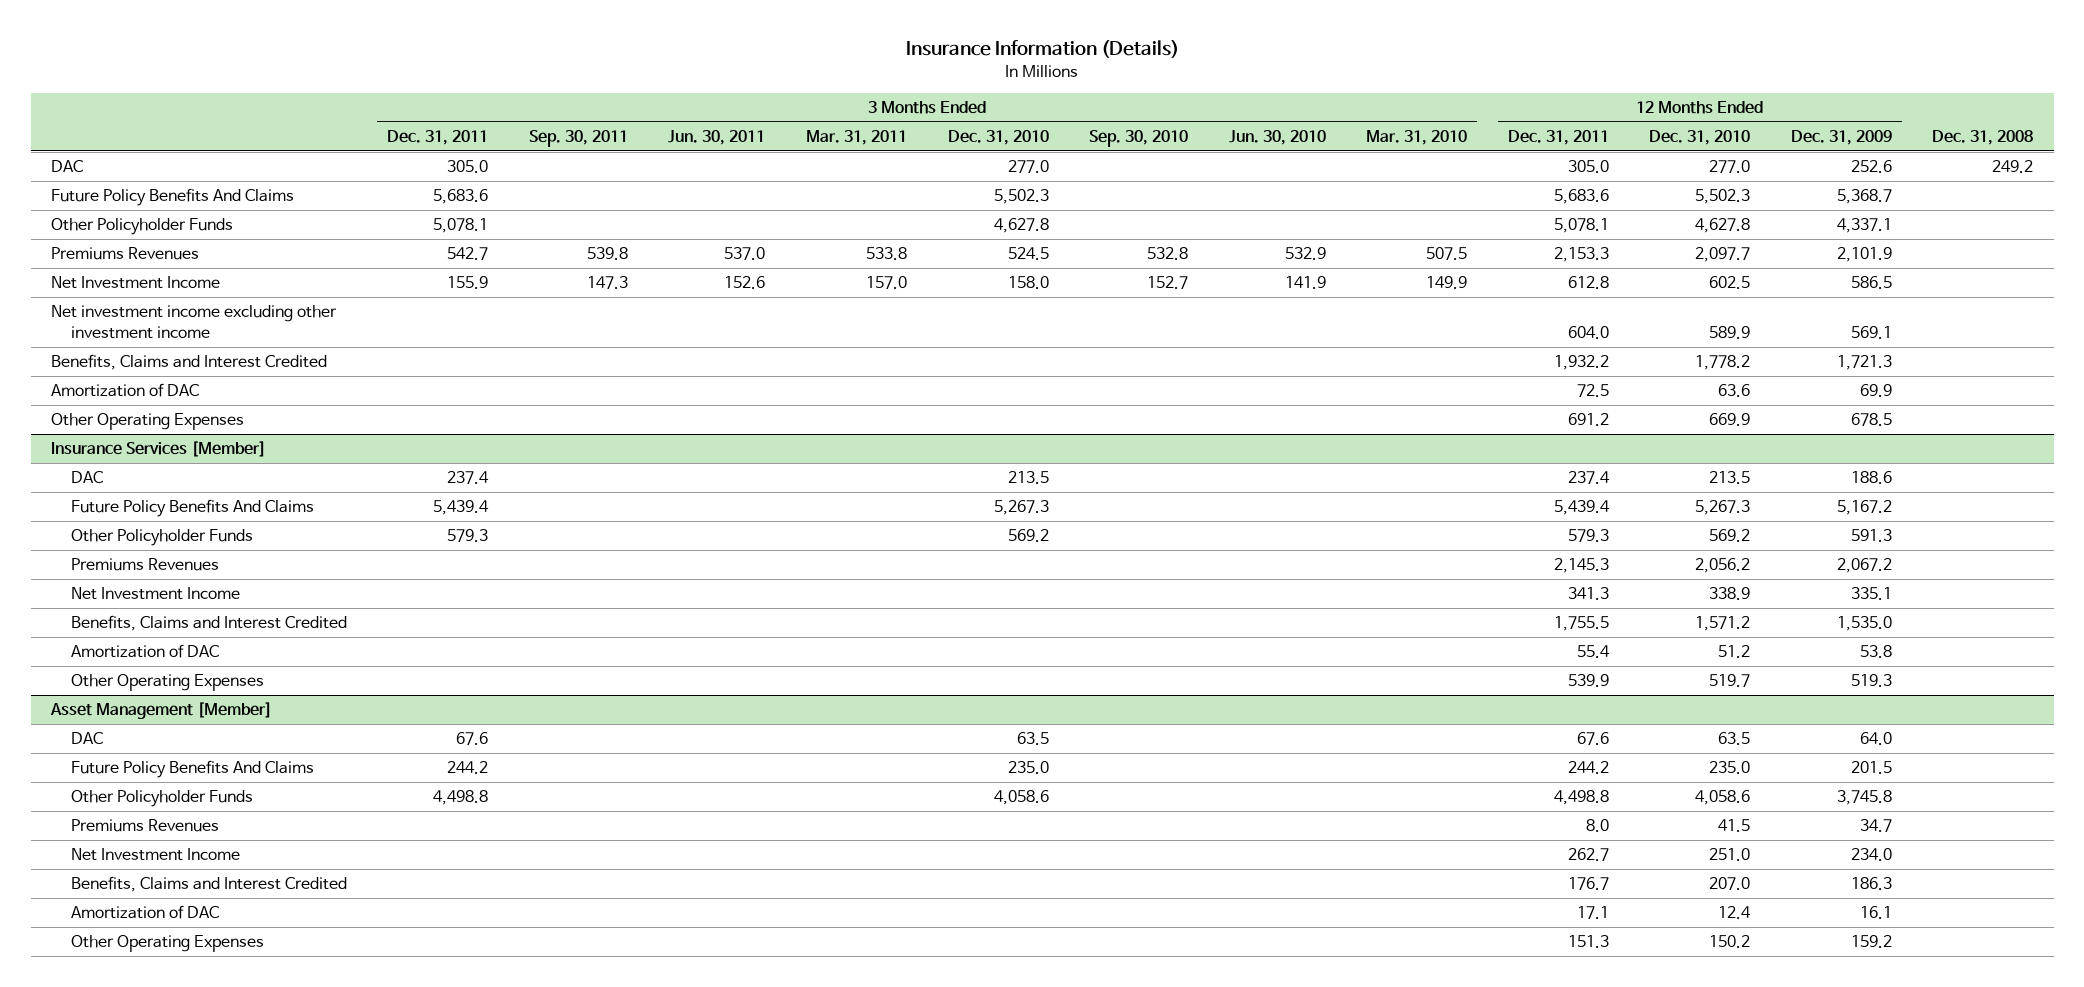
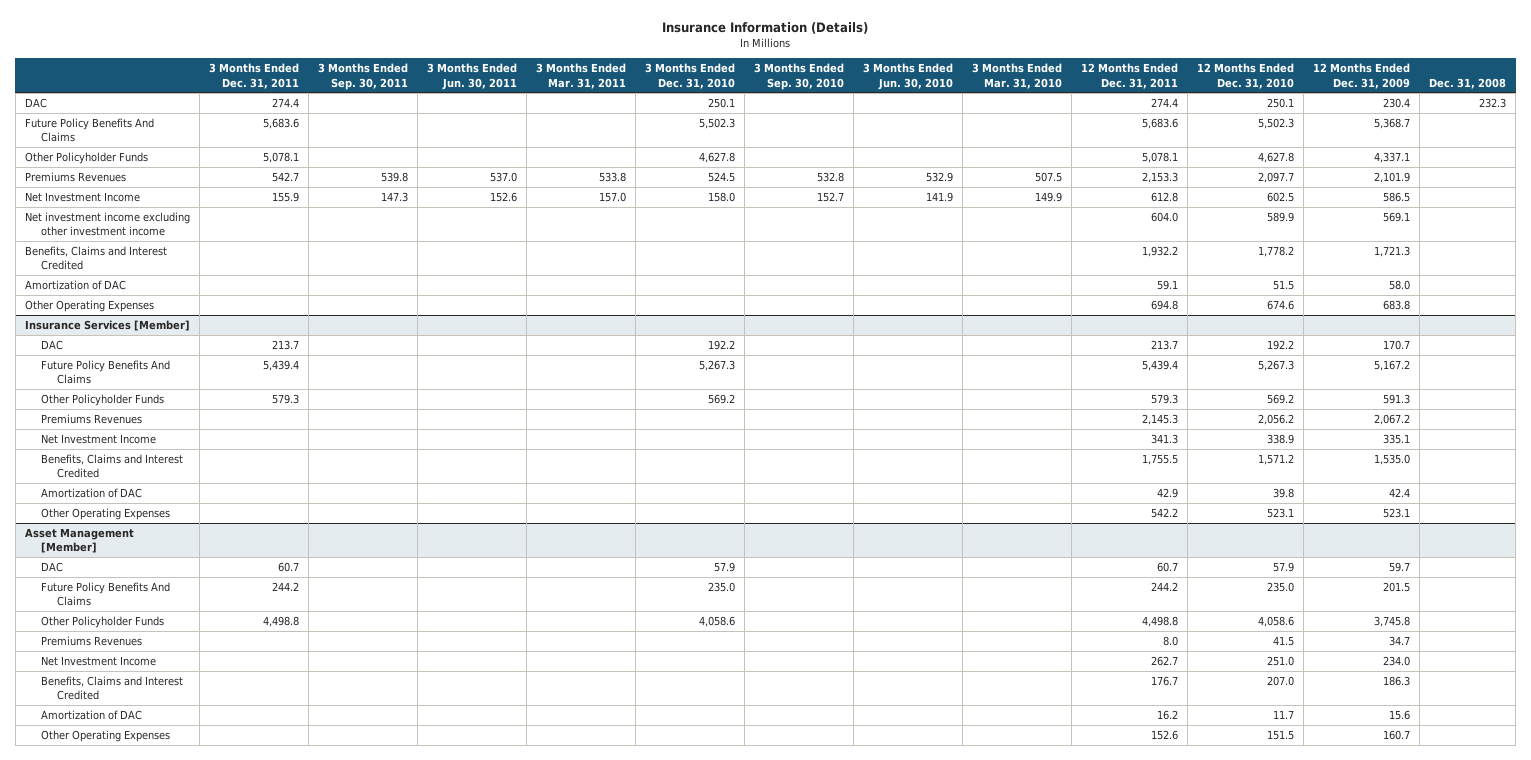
- DAC | 305.0 | | | | 277.0 | | | | 305.0 | 277.0 | 252.6 | 249.2
+ DAC | 274.4 | | | | 250.1 | | | | 274.4 | 250.1 | 230.4 | 232.3
- Amortization of DAC | | | | | | | | | 72.5 | 63.6 | 69.9 |
- Other Operating Expenses | | | | | | | | | 691.2 | 669.9 | 678.5 |
+ Amortization of DAC | | | | | | | | | 59.1 | 51.5 | 58.0 |
+ Other Operating Expenses | | | | | | | | | 694.8 | 674.6 | 683.8 |
@ Insurance Services [Member]
- DAC | 237.4 | | | | 213.5 | | | | 237.4 | 213.5 | 188.6 |
+ DAC | 213.7 | | | | 192.2 | | | | 213.7 | 192.2 | 170.7 |
- Amortization of DAC | | | | | | | | | 55.4 | 51.2 | 53.8 |
- Other Operating Expenses | | | | | | | | | 539.9 | 519.7 | 519.3 |
+ Amortization of DAC | | | | | | | | | 42.9 | 39.8 | 42.4 |
+ Other Operating Expenses | | | | | | | | | 542.2 | 523.1 | 523.1 |
@ Asset Management [Member]
- DAC | 67.6 | | | | 63.5 | | | | 67.6 | 63.5 | 64.0 |
+ DAC | 60.7 | | | | 57.9 | | | | 60.7 | 57.9 | 59.7 |
- Amortization of DAC | | | | | | | | | 17.1 | 12.4 | 16.1 |
- Other Operating Expenses | | | | | | | | | 151.3 | 150.2 | 159.2 |
+ Amortization of DAC | | | | | | | | | 16.2 | 11.7 | 15.6 |
+ Other Operating Expenses | | | | | | | | | 152.6 | 151.5 | 160.7 |

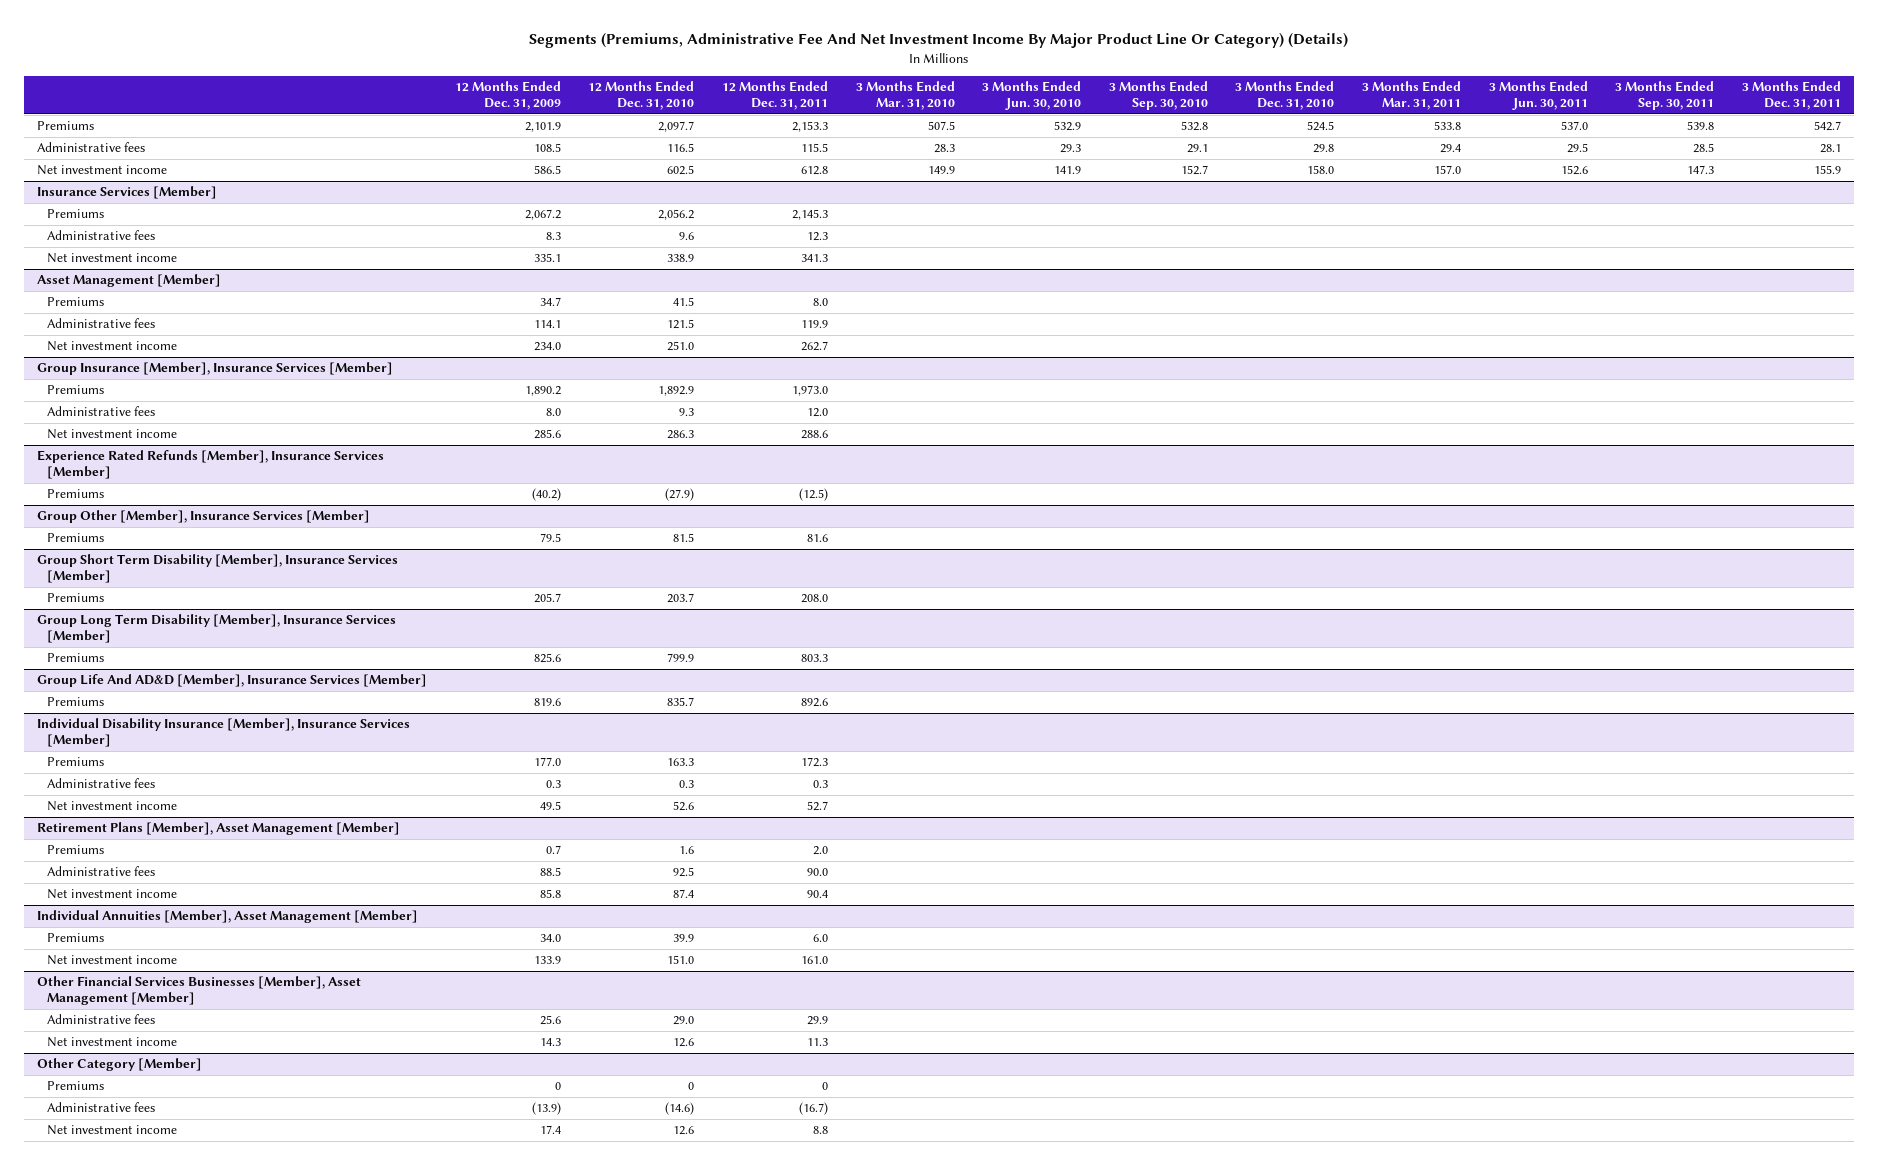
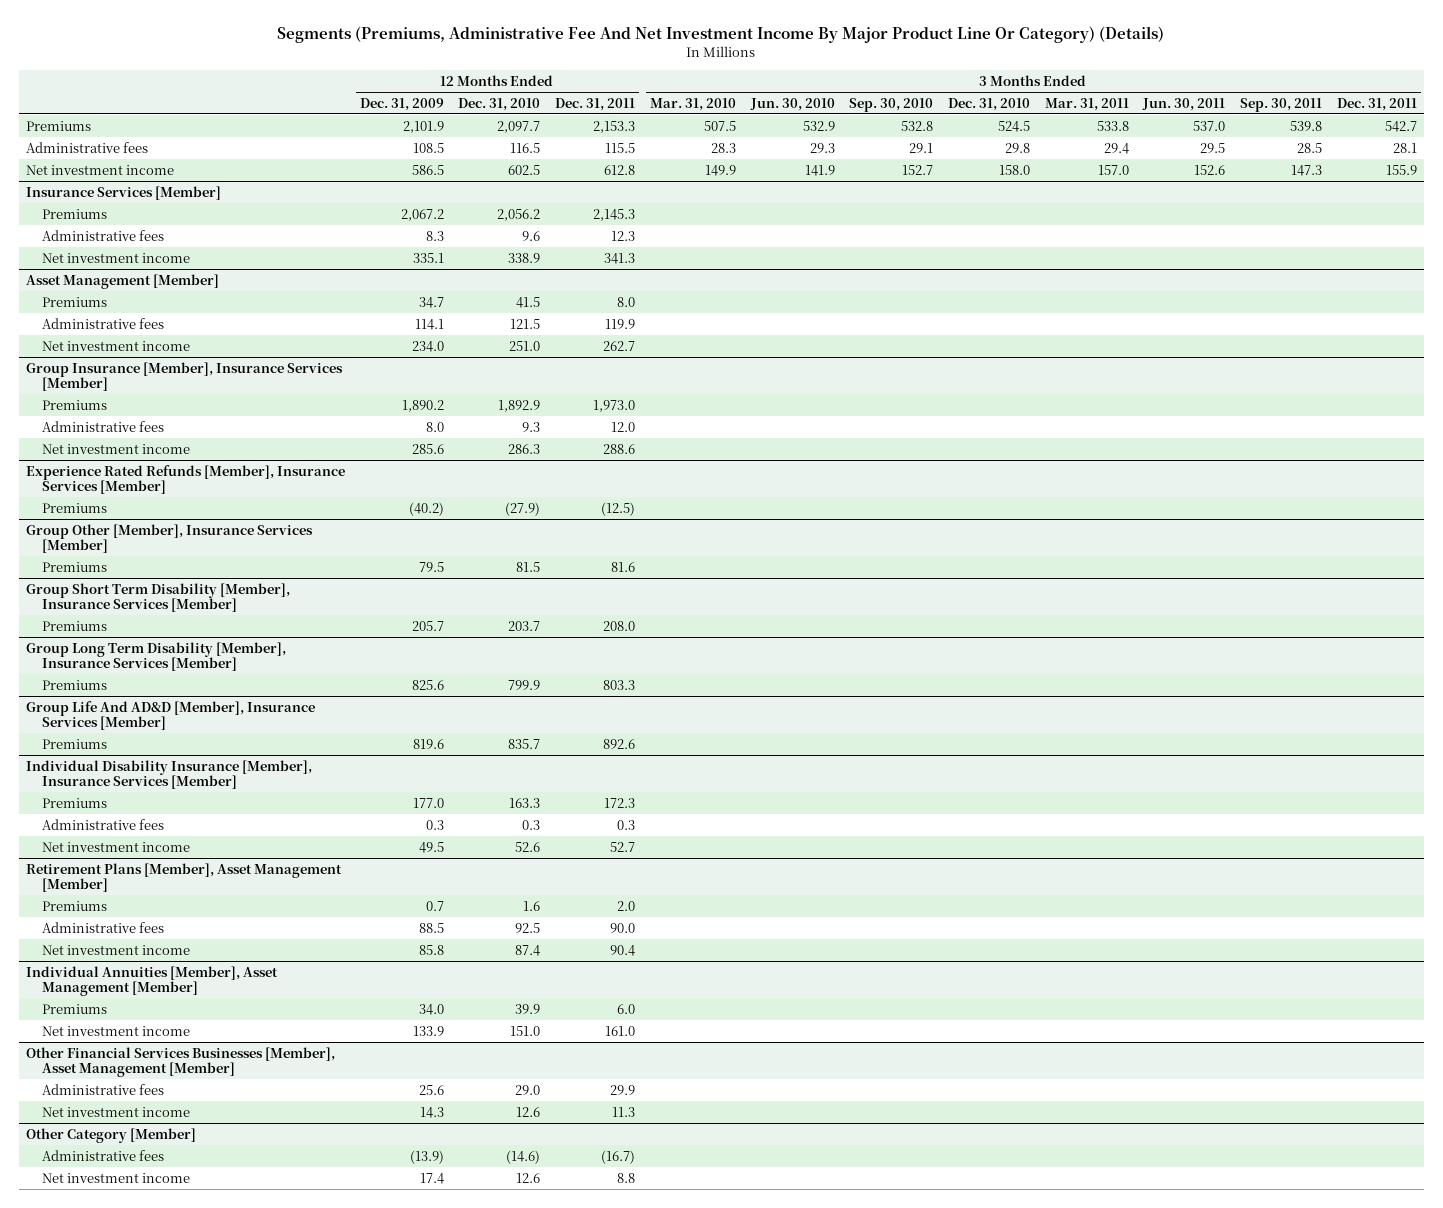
@ Other Category [Member]
- Premiums | 0 | 0 | 0 | | | | | | | |

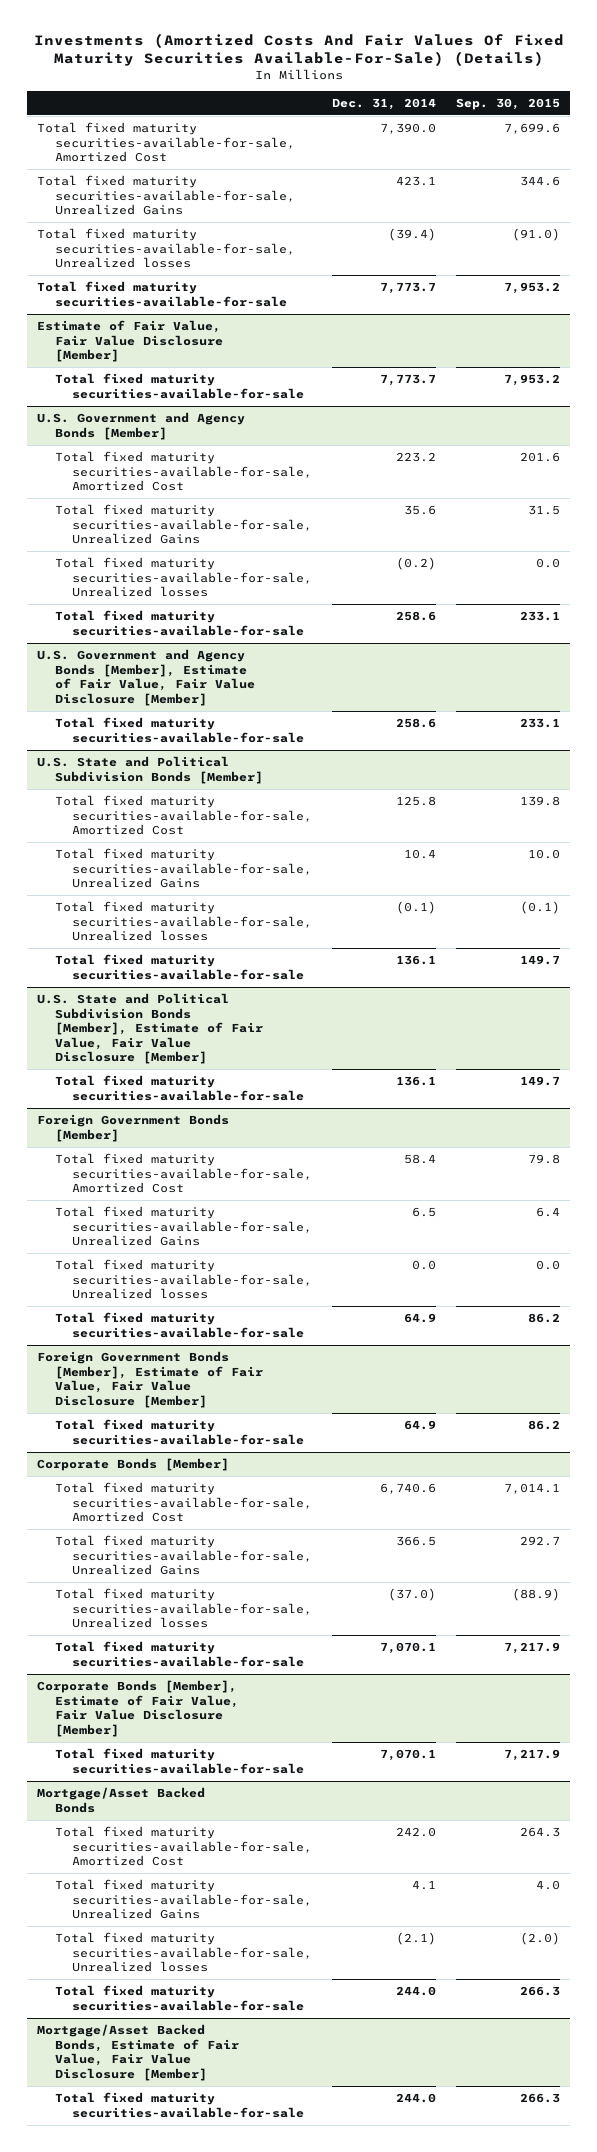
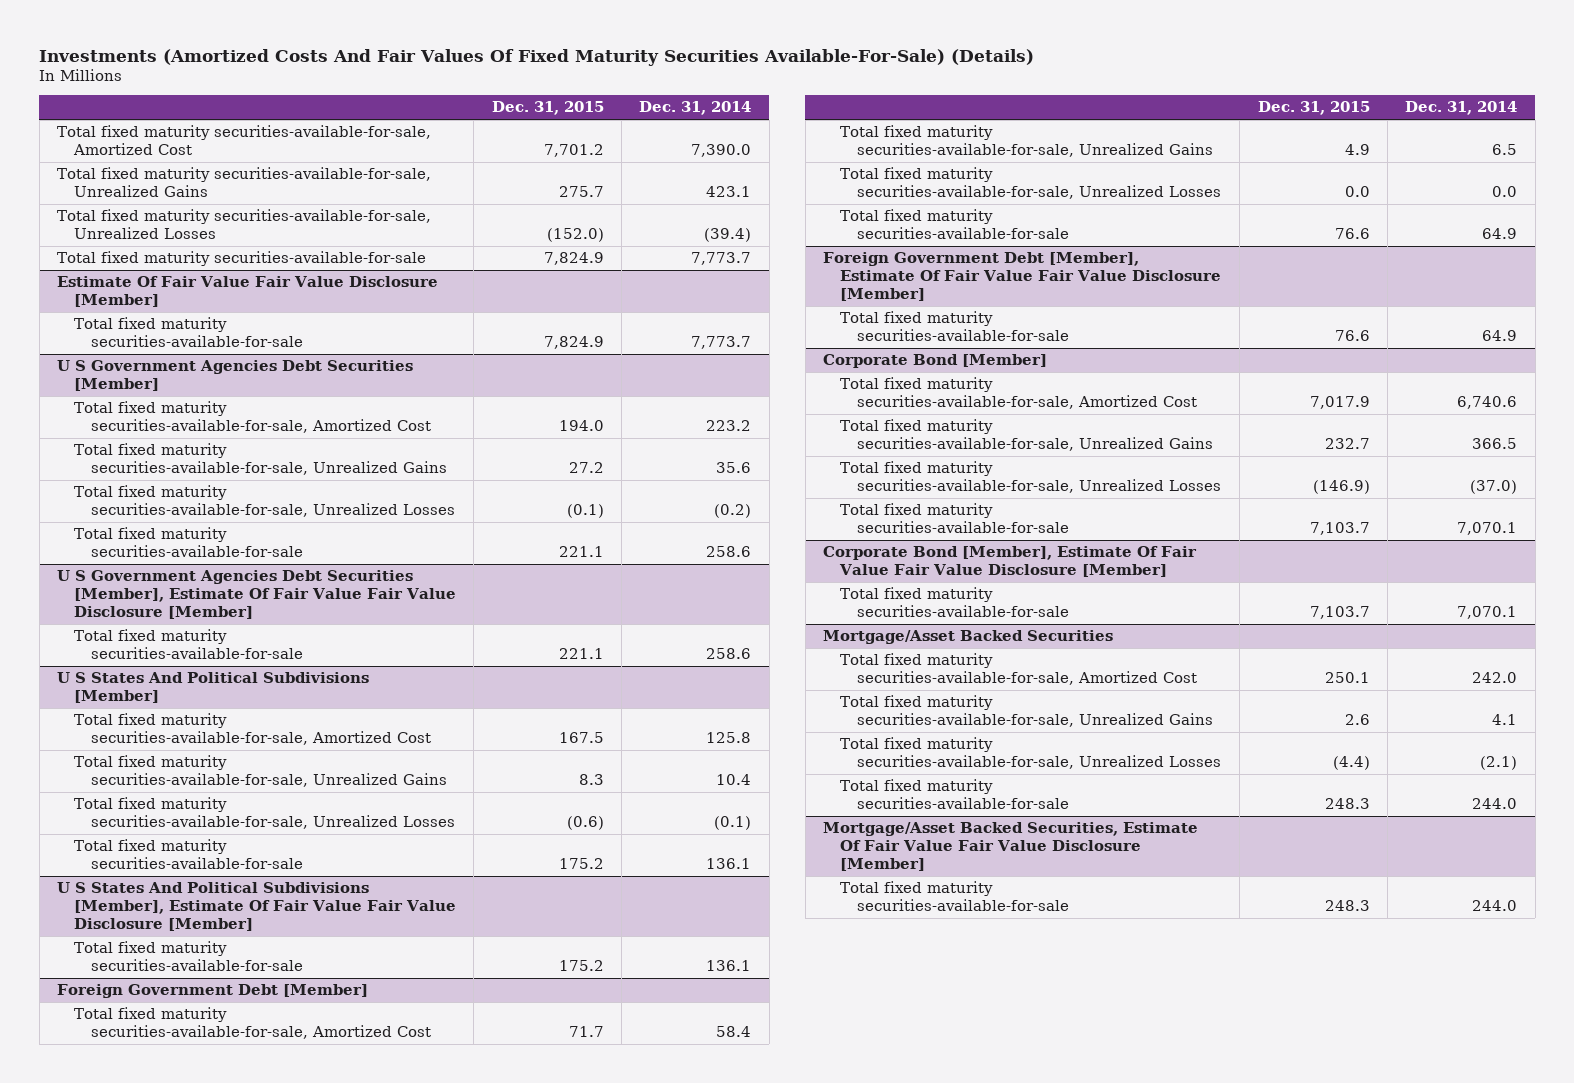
- | Dec. 31, 2014 | Sep. 30, 2015
+ | Dec. 31, 2015 | Dec. 31, 2014
- Total fixed maturity securities-available-for-sale, Unrealized losses | (39.4) | (91.0)
+ Total fixed maturity securities-available-for-sale, Unrealized Losses | (152.0) | (39.4)
- Estimate of Fair Value, Fair Value Disclosure [Member]
+ Estimate Of Fair Value Fair Value Disclosure [Member]
- U.S. Government and Agency Bonds [Member]
+ U S Government Agencies Debt Securities [Member]
- Total fixed maturity securities-available-for-sale, Unrealized losses | (0.2) | 0.0
+ Total fixed maturity securities-available-for-sale, Unrealized Losses | (0.1) | (0.2)
- U.S. Government and Agency Bonds [Member], Estimate of Fair Value, Fair Value Disclosure [Member]
+ U S Government Agencies Debt Securities [Member], Estimate Of Fair Value Fair Value Disclosure [Member]
- U.S. State and Political Subdivision Bonds [Member]
+ U S States And Political Subdivisions [Member]
- Total fixed maturity securities-available-for-sale, Unrealized losses | (0.1) | (0.1)
+ Total fixed maturity securities-available-for-sale, Unrealized Losses | (0.6) | (0.1)
- U.S. State and Political Subdivision Bonds [Member], Estimate of Fair Value, Fair Value Disclosure [Member]
+ U S States And Political Subdivisions [Member], Estimate Of Fair Value Fair Value Disclosure [Member]
- Foreign Government Bonds [Member]
+ Foreign Government Debt [Member]
- Total fixed maturity securities-available-for-sale, Unrealized losses | 0.0 | 0.0
+ Total fixed maturity securities-available-for-sale, Unrealized Losses | 0.0 | 0.0
- Foreign Government Bonds [Member], Estimate of Fair Value, Fair Value Disclosure [Member]
+ Foreign Government Debt [Member], Estimate Of Fair Value Fair Value Disclosure [Member]
- Corporate Bonds [Member]
+ Corporate Bond [Member]
- Total fixed maturity securities-available-for-sale, Unrealized losses | (37.0) | (88.9)
+ Total fixed maturity securities-available-for-sale, Unrealized Losses | (146.9) | (37.0)
- Corporate Bonds [Member], Estimate of Fair Value, Fair Value Disclosure [Member]
+ Corporate Bond [Member], Estimate Of Fair Value Fair Value Disclosure [Member]
- Mortgage/Asset Backed Bonds
+ Mortgage/Asset Backed Securities
- Total fixed maturity securities-available-for-sale, Unrealized losses | (2.1) | (2.0)
+ Total fixed maturity securities-available-for-sale, Unrealized Losses | (4.4) | (2.1)
- Mortgage/Asset Backed Bonds, Estimate of Fair Value, Fair Value Disclosure [Member]
+ Mortgage/Asset Backed Securities, Estimate Of Fair Value Fair Value Disclosure [Member]

